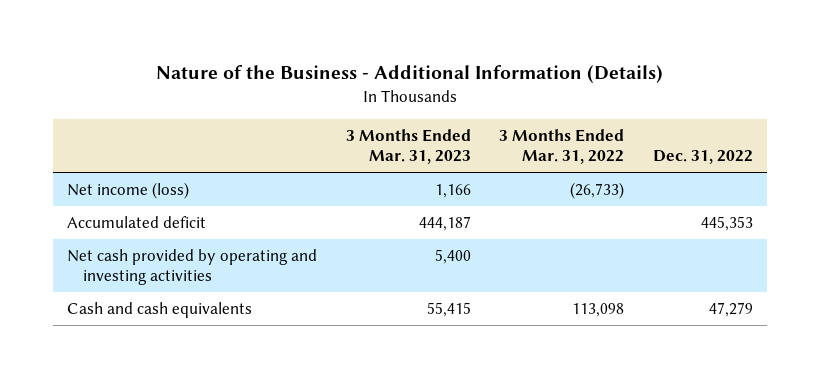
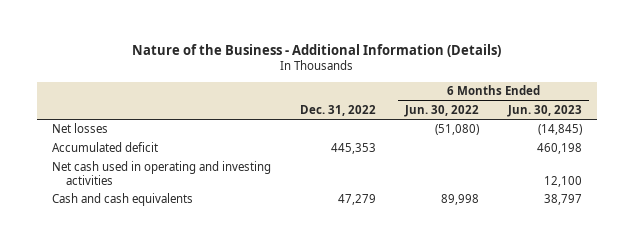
- | 3 Months Ended Mar. 31, 2023 | 3 Months Ended Mar. 31, 2022 | Dec. 31, 2022
+ | Dec. 31, 2022 | 6 Months Ended Jun. 30, 2022 | 6 Months Ended Jun. 30, 2023
- Net income (loss) | 1,166 | (26,733) |
+ Net losses | | (51,080) | (14,845)
- Net cash provided by operating and investing activities | 5,400 | |
+ Net cash used in operating and investing activities | | | 12,100

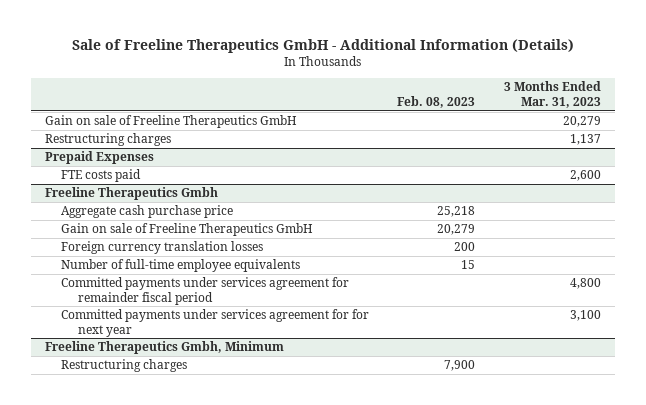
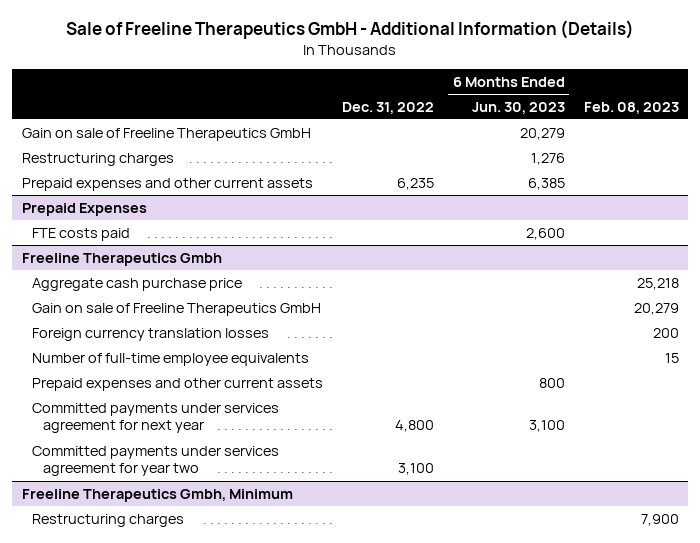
- | Feb. 08, 2023 | 3 Months Ended Mar. 31, 2023
+ | Dec. 31, 2022 | 6 Months Ended Jun. 30, 2023 | Feb. 08, 2023
+ Prepaid expenses and other current assets | 6,235 | 6,385 |
@ Freeline Therapeutics Gmbh
- Committed payments under services agreement for remainder fiscal period | | 4,800
- Committed payments under services agreement for for next year | | 3,100
+ Prepaid expenses and other current assets | | 800 |
+ Committed payments under services agreement for next year | 4,800 | 3,100 |
+ Committed payments under services agreement for year two | 3,100 | |

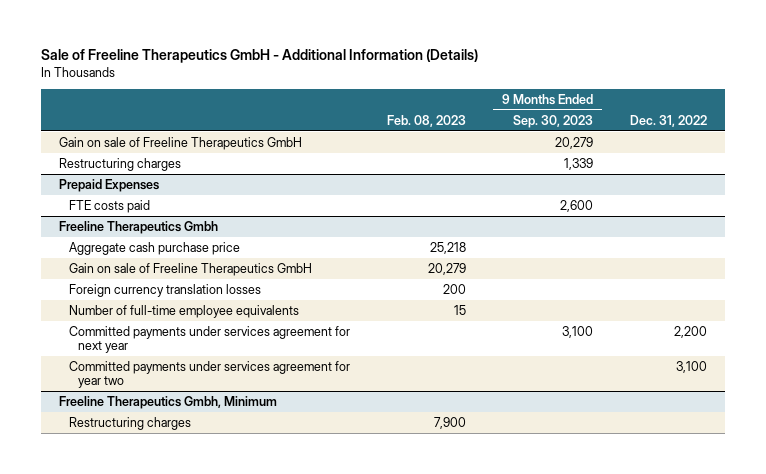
- | Dec. 31, 2022 | 6 Months Ended Jun. 30, 2023 | Feb. 08, 2023
+ | Feb. 08, 2023 | 9 Months Ended Sep. 30, 2023 | Dec. 31, 2022
- Prepaid expenses and other current assets | 6,235 | 6,385 |
@ Freeline Therapeutics Gmbh
- Prepaid expenses and other current assets | | 800 |
- Committed payments under services agreement for next year | 4,800 | 3,100 |
+ Committed payments under services agreement for next year | | 3,100 | 2,200

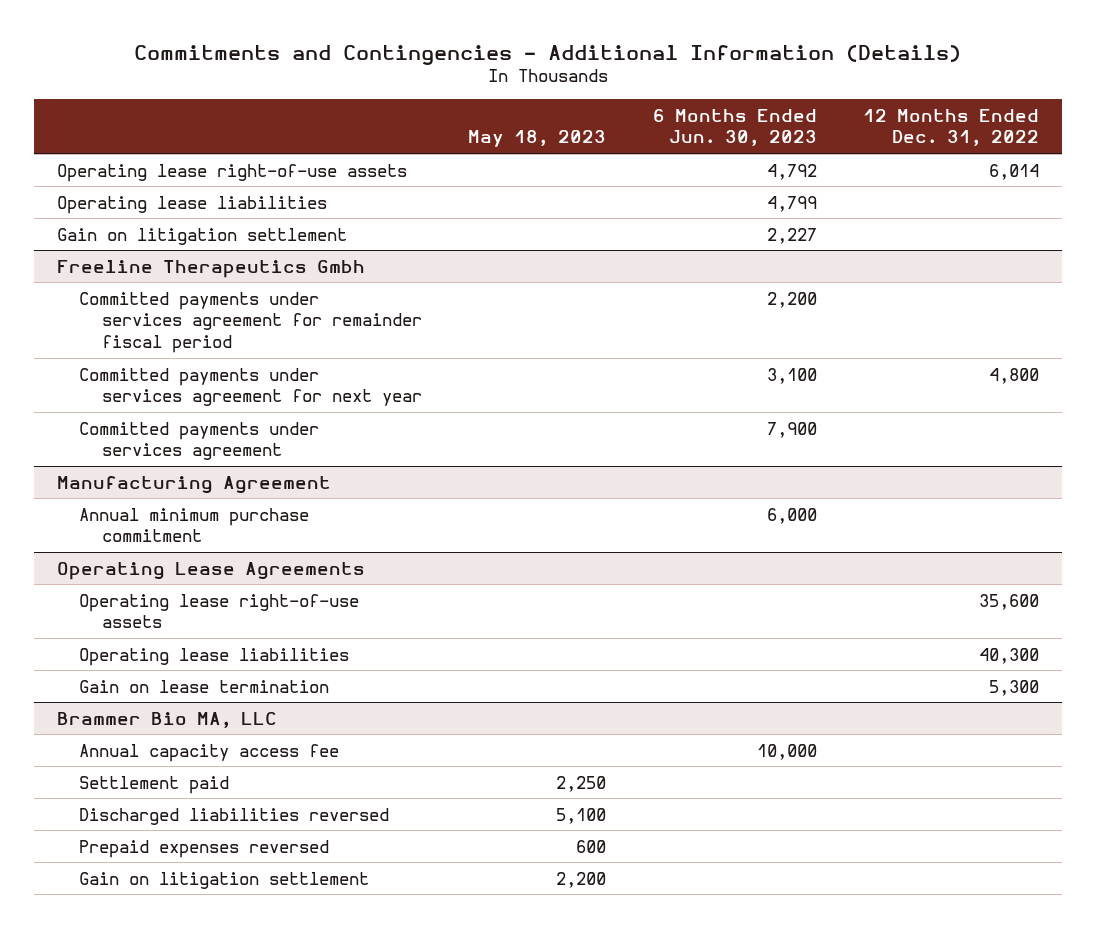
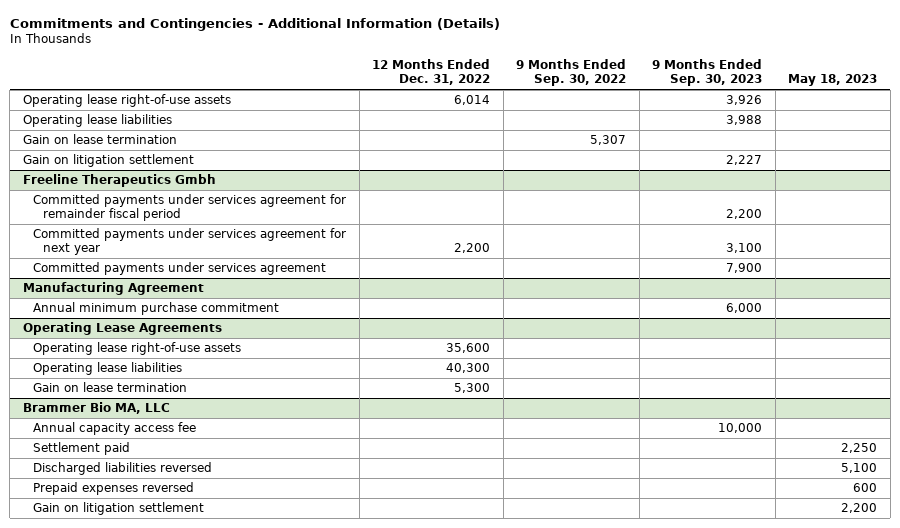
- | May 18, 2023 | 6 Months Ended Jun. 30, 2023 | 12 Months Ended Dec. 31, 2022
+ | 12 Months Ended Dec. 31, 2022 | 9 Months Ended Sep. 30, 2022 | 9 Months Ended Sep. 30, 2023 | May 18, 2023
+ Gain on lease termination | | 5,307 | |
@ Freeline Therapeutics Gmbh
- Committed payments under services agreement for next year | | 3,100 | 4,800
+ Committed payments under services agreement for next year | 2,200 | | 3,100 |

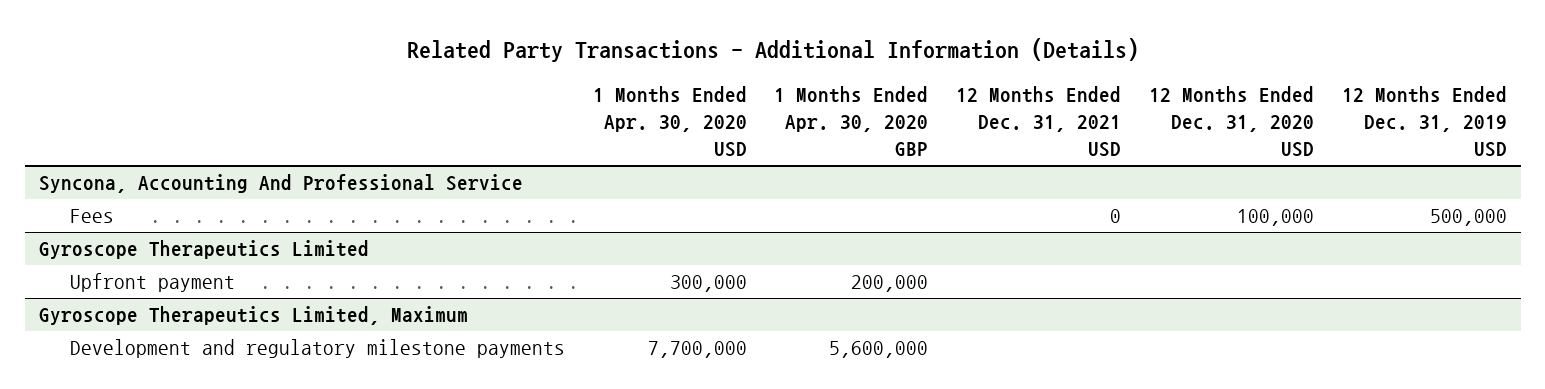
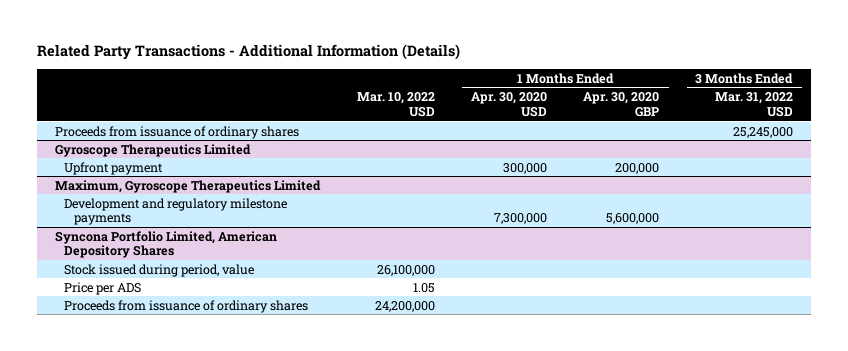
- | 1 Months Ended Apr. 30, 2020 USD | 1 Months Ended Apr. 30, 2020 GBP | 12 Months Ended Dec. 31, 2021 USD | 12 Months Ended Dec. 31, 2020 USD | 12 Months Ended Dec. 31, 2019 USD
+ | Mar. 10, 2022 USD | 1 Months Ended Apr. 30, 2020 USD | 1 Months Ended Apr. 30, 2020 GBP | 3 Months Ended Mar. 31, 2022 USD
- Syncona, Accounting And Professional Service
- Fees | | | 0 | 100,000 | 500,000
+ Proceeds from issuance of ordinary shares | | | | 25,245,000
- Gyroscope Therapeutics Limited, Maximum
- Development and regulatory milestone payments | 7,700,000 | 5,600,000 | | |
+ Maximum, Gyroscope Therapeutics Limited
+ Development and regulatory milestone payments | | 7,300,000 | 5,600,000 |
+ Syncona Portfolio Limited, American Depository Shares
+ Stock issued during period, value | 26,100,000 | | |
+ Price per ADS | 1.05 | | |
+ Proceeds from issuance of ordinary shares | 24,200,000 | | |

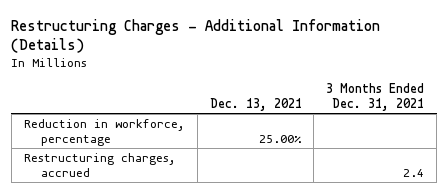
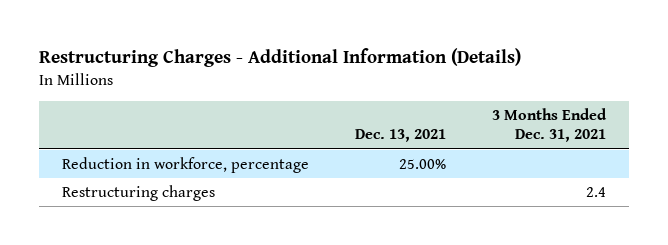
- Restructuring charges, accrued | | 2.4
+ Restructuring charges | | 2.4

